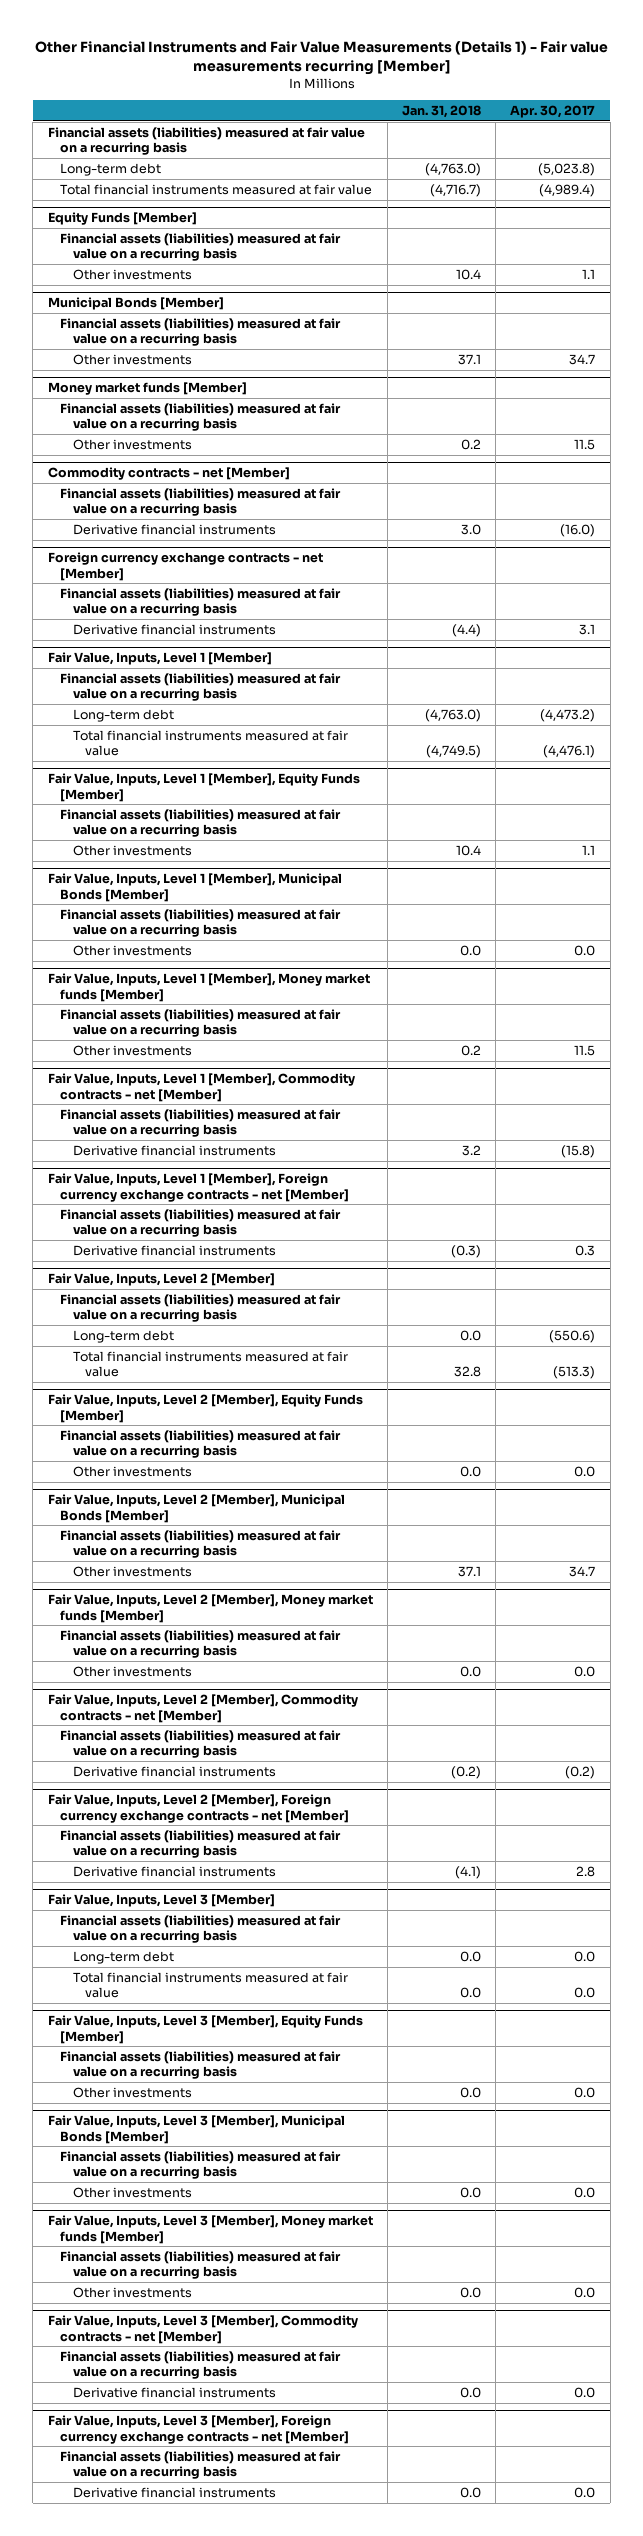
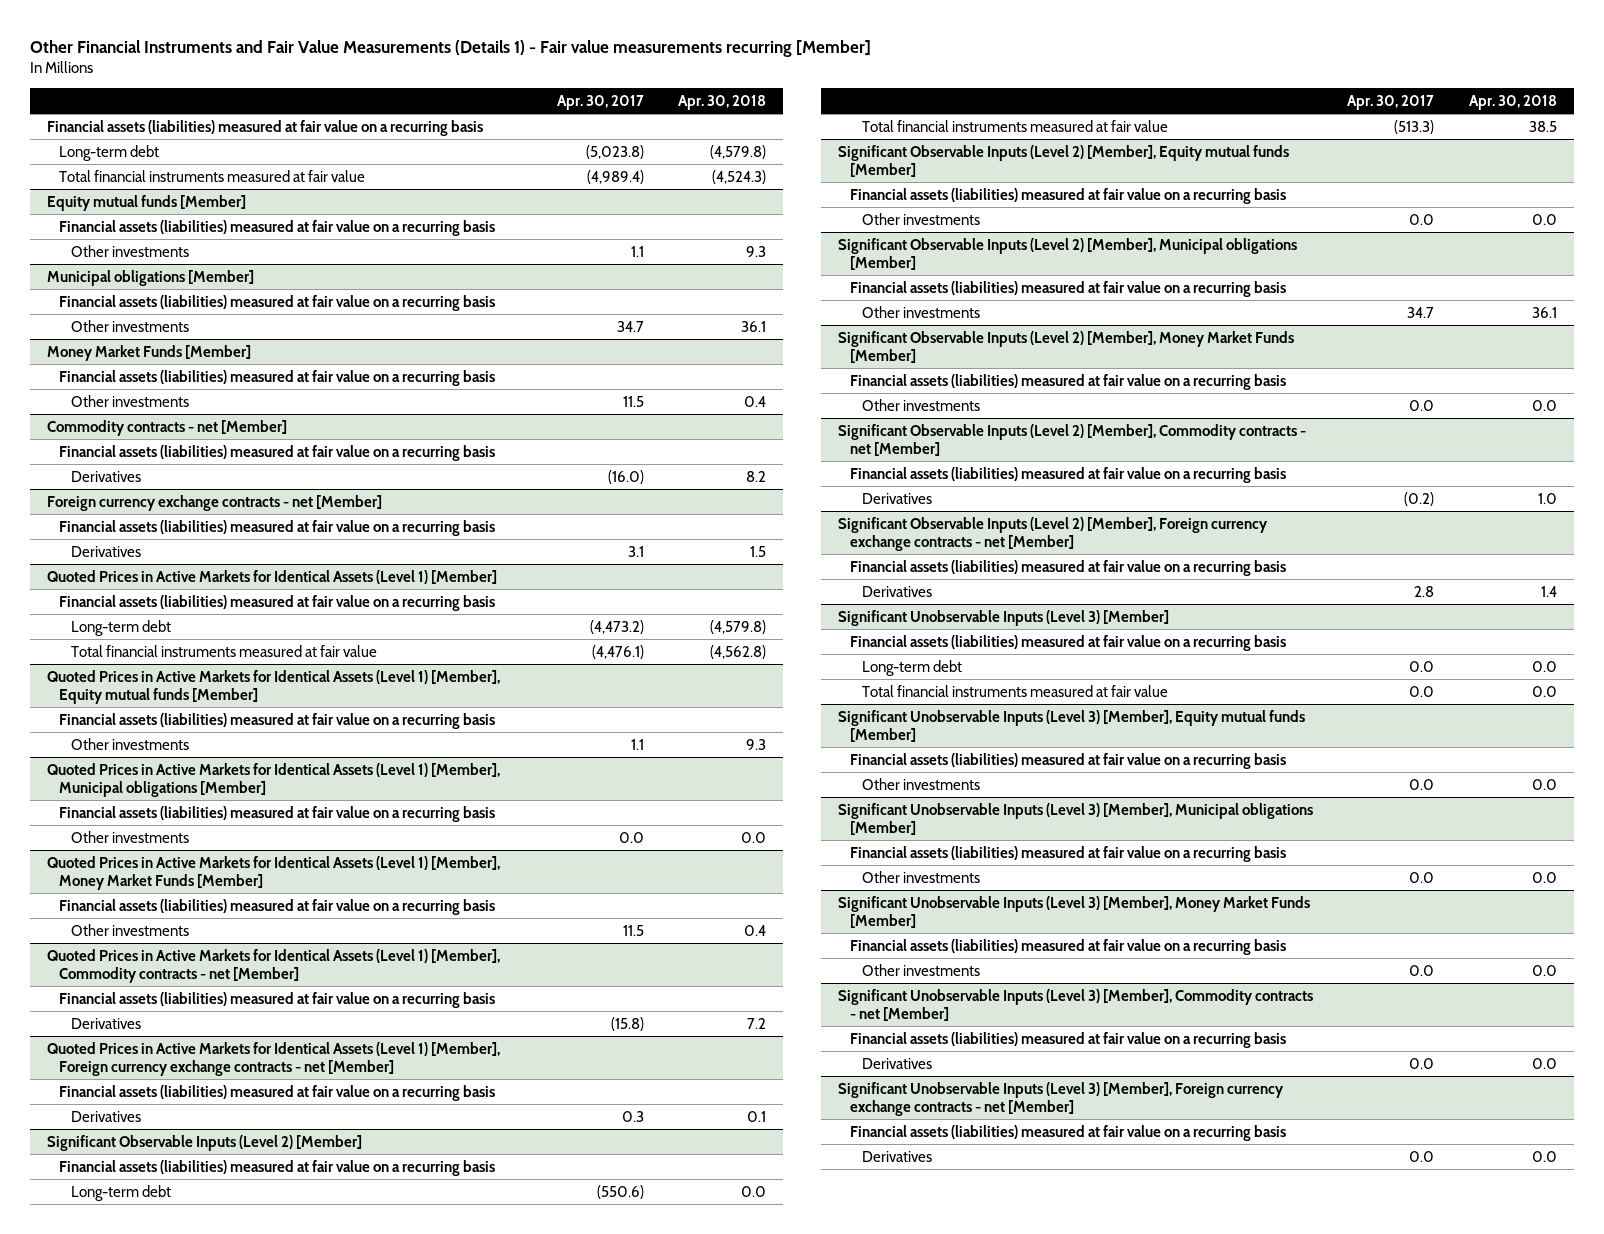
- | Jan. 31, 2018 | Apr. 30, 2017
+ | Apr. 30, 2017 | Apr. 30, 2018
- Equity Funds [Member]
+ Equity mutual funds [Member]
- Municipal Bonds [Member]
+ Municipal obligations [Member]
- Money market funds [Member]
+ Money Market Funds [Member]
@ Commodity contracts - net [Member]
- Derivative financial instruments | 3.0 | (16.0)
+ Derivatives | (16.0) | 8.2
@ Foreign currency exchange contracts - net [Member]
- Derivative financial instruments | (4.4) | 3.1
- Fair Value, Inputs, Level 1 [Member]
@ Foreign currency exchange contracts - net [Member]
+ Derivatives | 3.1 | 1.5
+ Quoted Prices in Active Markets for Identical Assets (Level 1) [Member]
- Fair Value, Inputs, Level 1 [Member], Equity Funds [Member]
+ Quoted Prices in Active Markets for Identical Assets (Level 1) [Member], Equity mutual funds [Member]
- Fair Value, Inputs, Level 1 [Member], Municipal Bonds [Member]
+ Quoted Prices in Active Markets for Identical Assets (Level 1) [Member], Municipal obligations [Member]
- Fair Value, Inputs, Level 1 [Member], Money market funds [Member]
+ Quoted Prices in Active Markets for Identical Assets (Level 1) [Member], Money Market Funds [Member]
- Fair Value, Inputs, Level 1 [Member], Commodity contracts - net [Member]
+ Quoted Prices in Active Markets for Identical Assets (Level 1) [Member], Commodity contracts - net [Member]
- Derivative financial instruments | 3.2 | (15.8)
- Fair Value, Inputs, Level 1 [Member], Foreign currency exchange contracts - net [Member]
+ Derivatives | (15.8) | 7.2
+ Quoted Prices in Active Markets for Identical Assets (Level 1) [Member], Foreign currency exchange contracts - net [Member]
- Derivative financial instruments | (0.3) | 0.3
- Fair Value, Inputs, Level 2 [Member]
+ Derivatives | 0.3 | 0.1
+ Significant Observable Inputs (Level 2) [Member]
- Fair Value, Inputs, Level 2 [Member], Equity Funds [Member]
+ Significant Observable Inputs (Level 2) [Member], Equity mutual funds [Member]
- Fair Value, Inputs, Level 2 [Member], Municipal Bonds [Member]
+ Significant Observable Inputs (Level 2) [Member], Municipal obligations [Member]
- Fair Value, Inputs, Level 2 [Member], Money market funds [Member]
+ Significant Observable Inputs (Level 2) [Member], Money Market Funds [Member]
- Fair Value, Inputs, Level 2 [Member], Commodity contracts - net [Member]
+ Significant Observable Inputs (Level 2) [Member], Commodity contracts - net [Member]
- Derivative financial instruments | (0.2) | (0.2)
- Fair Value, Inputs, Level 2 [Member], Foreign currency exchange contracts - net [Member]
+ Derivatives | (0.2) | 1.0
+ Significant Observable Inputs (Level 2) [Member], Foreign currency exchange contracts - net [Member]
- Derivative financial instruments | (4.1) | 2.8
- Fair Value, Inputs, Level 3 [Member]
+ Derivatives | 2.8 | 1.4
+ Significant Unobservable Inputs (Level 3) [Member]
- Fair Value, Inputs, Level 3 [Member], Equity Funds [Member]
+ Significant Unobservable Inputs (Level 3) [Member], Equity mutual funds [Member]
- Fair Value, Inputs, Level 3 [Member], Municipal Bonds [Member]
+ Significant Unobservable Inputs (Level 3) [Member], Municipal obligations [Member]
- Fair Value, Inputs, Level 3 [Member], Money market funds [Member]
+ Significant Unobservable Inputs (Level 3) [Member], Money Market Funds [Member]
- Fair Value, Inputs, Level 3 [Member], Commodity contracts - net [Member]
+ Significant Unobservable Inputs (Level 3) [Member], Commodity contracts - net [Member]
- Derivative financial instruments | 0.0 | 0.0
- Fair Value, Inputs, Level 3 [Member], Foreign currency exchange contracts - net [Member]
+ Derivatives | 0.0 | 0.0
+ Significant Unobservable Inputs (Level 3) [Member], Foreign currency exchange contracts - net [Member]
- Derivative financial instruments | 0.0 | 0.0
+ Derivatives | 0.0 | 0.0

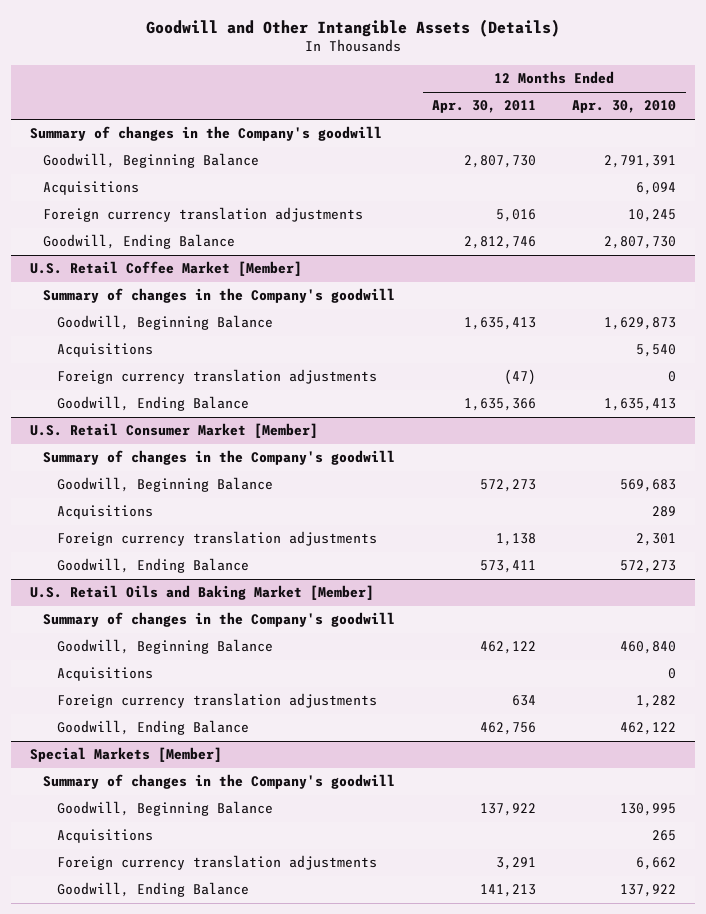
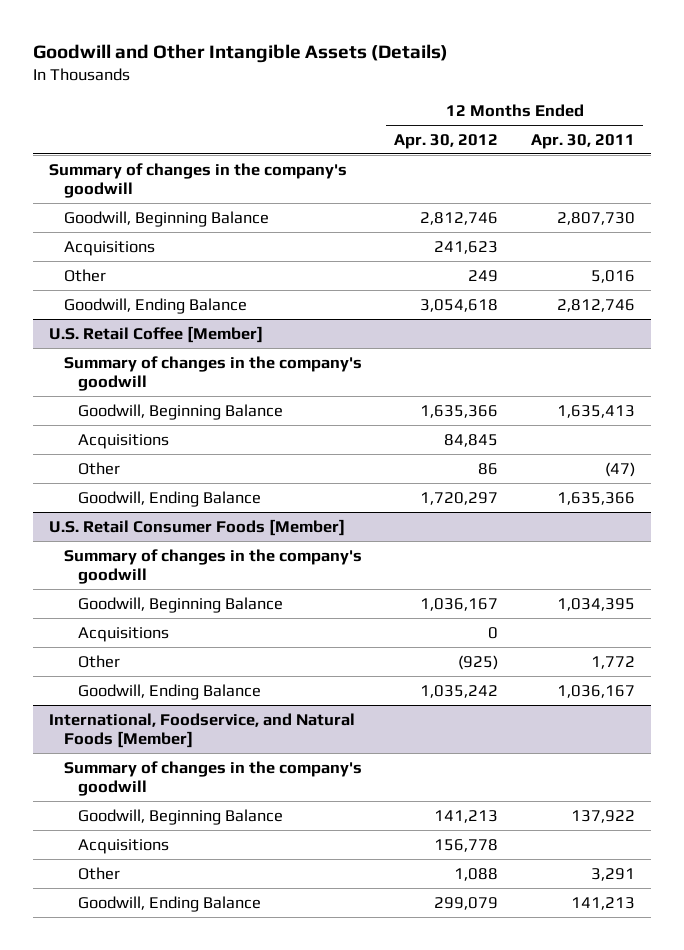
- | 12 Months Ended Apr. 30, 2011 | 12 Months Ended Apr. 30, 2010
+ | 12 Months Ended Apr. 30, 2012 | 12 Months Ended Apr. 30, 2011
- Summary of changes in the Company's goodwill
+ Summary of changes in the company's goodwill
- Foreign currency translation adjustments | 5,016 | 10,245
+ Other | 249 | 5,016
- U.S. Retail Coffee Market [Member]
- Summary of changes in the Company's goodwill
+ U.S. Retail Coffee [Member]
+ Summary of changes in the company's goodwill
- Foreign currency translation adjustments | (47) | 0
+ Other | 86 | (47)
- U.S. Retail Consumer Market [Member]
- Summary of changes in the Company's goodwill
- Goodwill, Beginning Balance | 572,273 | 569,683
- Acquisitions | | 289
- Foreign currency translation adjustments | 1,138 | 2,301
- Goodwill, Ending Balance | 573,411 | 572,273
- U.S. Retail Oils and Baking Market [Member]
- Summary of changes in the Company's goodwill
- Goodwill, Beginning Balance | 462,122 | 460,840
+ U.S. Retail Consumer Foods [Member]
+ Summary of changes in the company's goodwill
+ Goodwill, Beginning Balance | 1,036,167 | 1,034,395
- Foreign currency translation adjustments | 634 | 1,282
- Goodwill, Ending Balance | 462,756 | 462,122
- Special Markets [Member]
- Summary of changes in the Company's goodwill
+ Other | (925) | 1,772
+ Goodwill, Ending Balance | 1,035,242 | 1,036,167
+ International, Foodservice, and Natural Foods [Member]
+ Summary of changes in the company's goodwill
- Foreign currency translation adjustments | 3,291 | 6,662
+ Other | 1,088 | 3,291

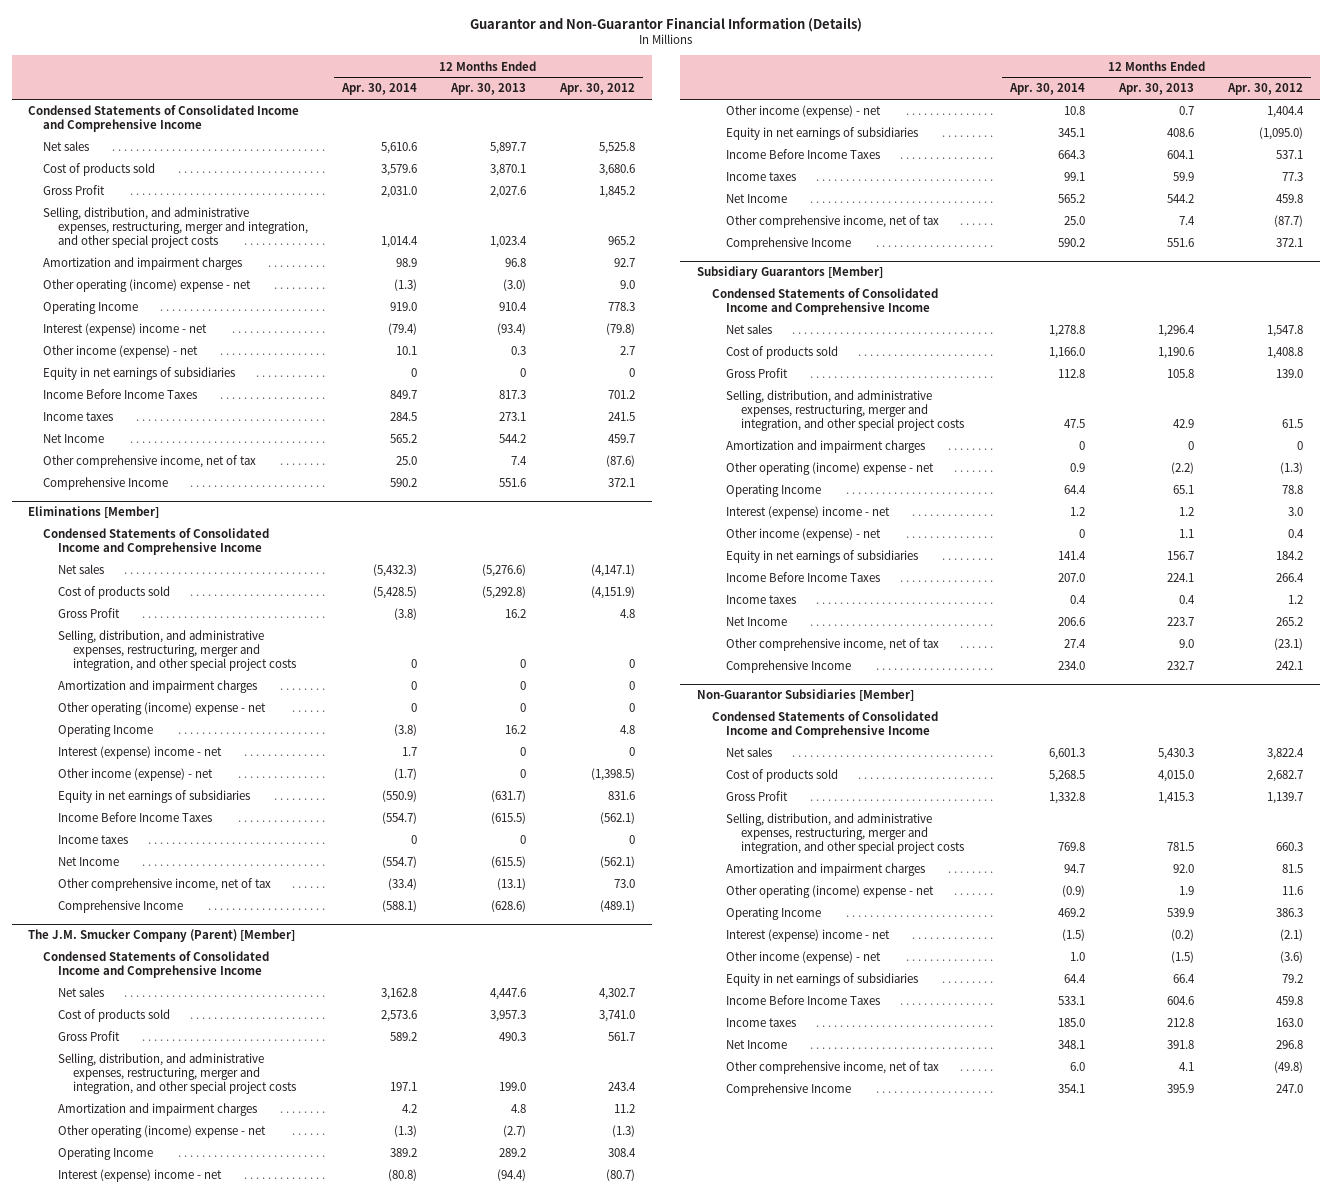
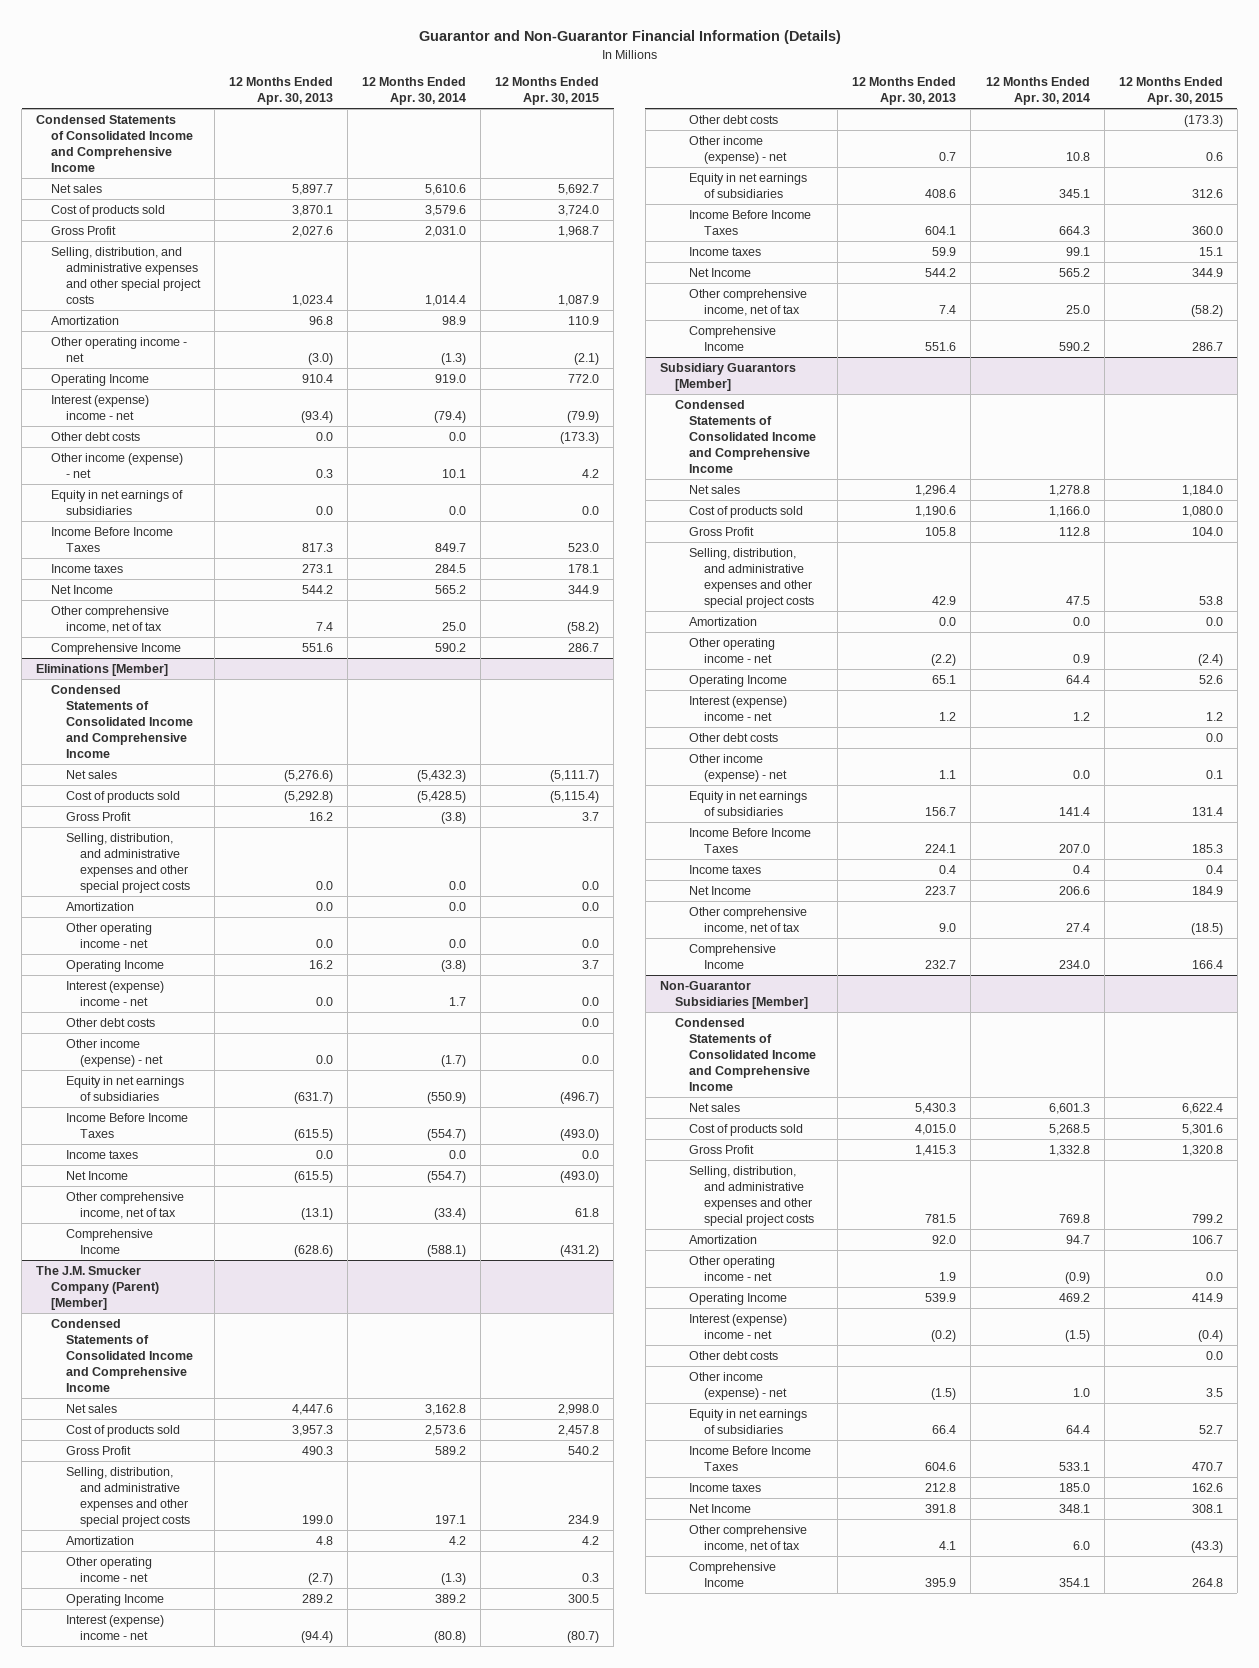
- | 12 Months Ended Apr. 30, 2014 | 12 Months Ended Apr. 30, 2013 | 12 Months Ended Apr. 30, 2012
+ | 12 Months Ended Apr. 30, 2013 | 12 Months Ended Apr. 30, 2014 | 12 Months Ended Apr. 30, 2015
- Selling, distribution, and administrative expenses, restructuring, merger and integration, and other special project costs | 1,014.4 | 1,023.4 | 965.2
- Amortization and impairment charges | 98.9 | 96.8 | 92.7
- Other operating (income) expense - net | (1.3) | (3.0) | 9.0
+ Selling, distribution, and administrative expenses and other special project costs | 1,023.4 | 1,014.4 | 1,087.9
+ Amortization | 96.8 | 98.9 | 110.9
+ Other operating income - net | (3.0) | (1.3) | (2.1)
+ Other debt costs | 0.0 | 0.0 | (173.3)
- Equity in net earnings of subsidiaries | 0 | 0 | 0
+ Equity in net earnings of subsidiaries | 0.0 | 0.0 | 0.0
@ Eliminations [Member]
- Selling, distribution, and administrative expenses, restructuring, merger and integration, and other special project costs | 0 | 0 | 0
- Amortization and impairment charges | 0 | 0 | 0
- Other operating (income) expense - net | 0 | 0 | 0
+ Selling, distribution, and administrative expenses and other special project costs | 0.0 | 0.0 | 0.0
+ Amortization | 0.0 | 0.0 | 0.0
+ Other operating income - net | 0.0 | 0.0 | 0.0
- Interest (expense) income - net | 1.7 | 0 | 0
- Other income (expense) - net | (1.7) | 0 | (1,398.5)
+ Interest (expense) income - net | 0.0 | 1.7 | 0.0
+ Other debt costs | | | 0.0
+ Other income (expense) - net | 0.0 | (1.7) | 0.0
- Income taxes | 0 | 0 | 0
+ Income taxes | 0.0 | 0.0 | 0.0
@ The J.M. Smucker Company (Parent) [Member]
- Selling, distribution, and administrative expenses, restructuring, merger and integration, and other special project costs | 197.1 | 199.0 | 243.4
- Amortization and impairment charges | 4.2 | 4.8 | 11.2
- Other operating (income) expense - net | (1.3) | (2.7) | (1.3)
+ Selling, distribution, and administrative expenses and other special project costs | 199.0 | 197.1 | 234.9
+ Amortization | 4.8 | 4.2 | 4.2
+ Other operating income - net | (2.7) | (1.3) | 0.3
+ Other debt costs | | | (173.3)
@ Subsidiary Guarantors [Member]
- Selling, distribution, and administrative expenses, restructuring, merger and integration, and other special project costs | 47.5 | 42.9 | 61.5
- Amortization and impairment charges | 0 | 0 | 0
- Other operating (income) expense - net | 0.9 | (2.2) | (1.3)
+ Selling, distribution, and administrative expenses and other special project costs | 42.9 | 47.5 | 53.8
+ Amortization | 0.0 | 0.0 | 0.0
+ Other operating income - net | (2.2) | 0.9 | (2.4)
- Other income (expense) - net | 0 | 1.1 | 0.4
+ Other debt costs | | | 0.0
+ Other income (expense) - net | 1.1 | 0.0 | 0.1
@ Non-Guarantor Subsidiaries [Member]
- Selling, distribution, and administrative expenses, restructuring, merger and integration, and other special project costs | 769.8 | 781.5 | 660.3
- Amortization and impairment charges | 94.7 | 92.0 | 81.5
- Other operating (income) expense - net | (0.9) | 1.9 | 11.6
+ Selling, distribution, and administrative expenses and other special project costs | 781.5 | 769.8 | 799.2
+ Amortization | 92.0 | 94.7 | 106.7
+ Other operating income - net | 1.9 | (0.9) | 0.0
+ Other debt costs | | | 0.0

